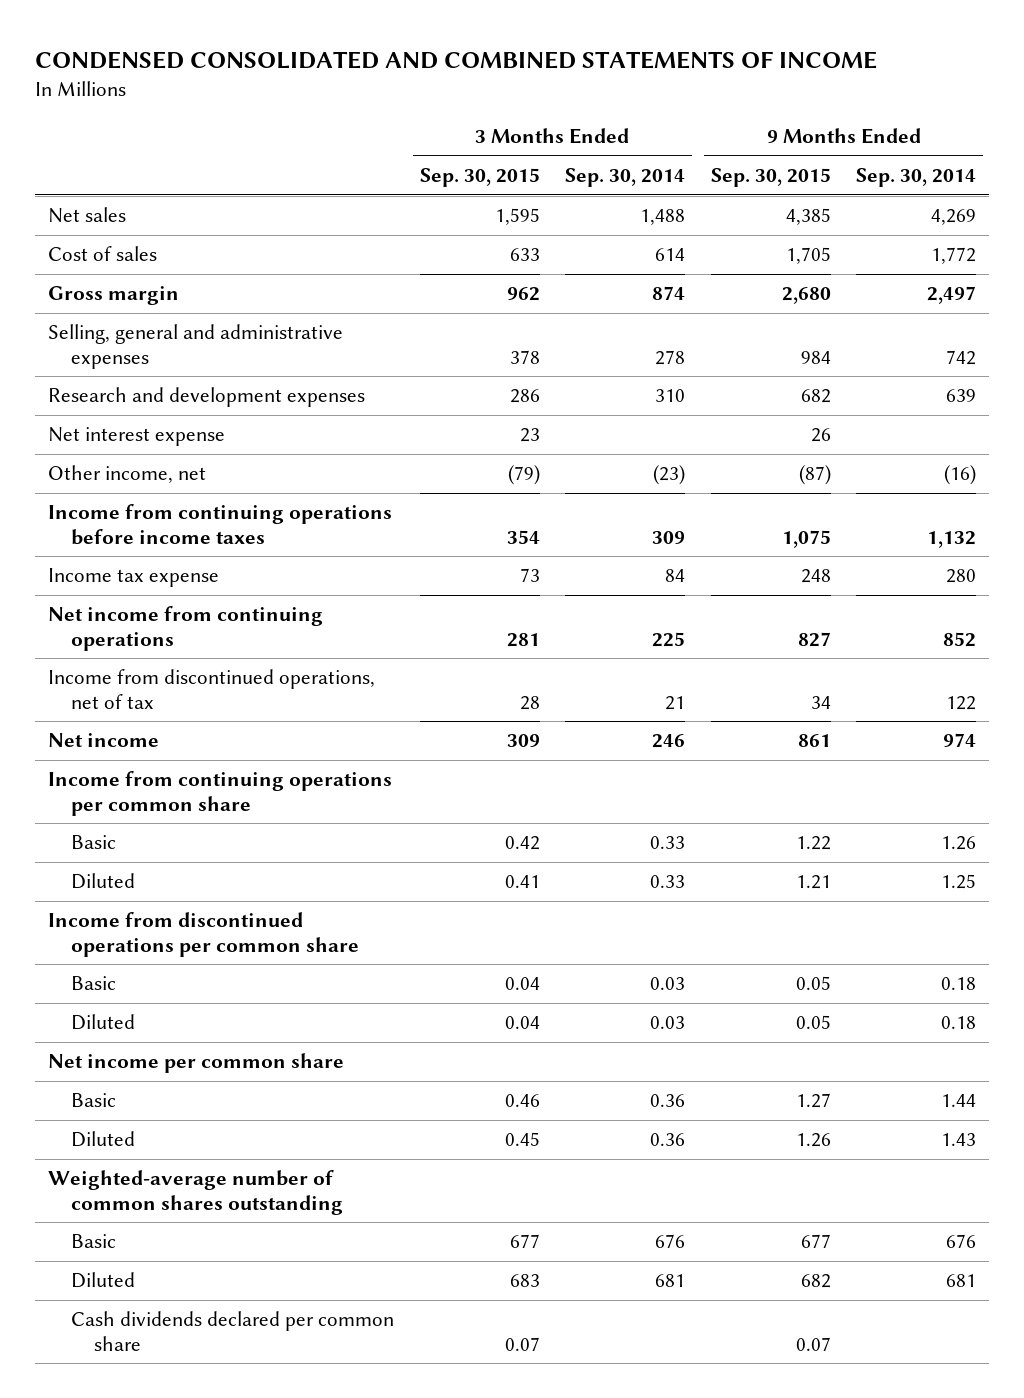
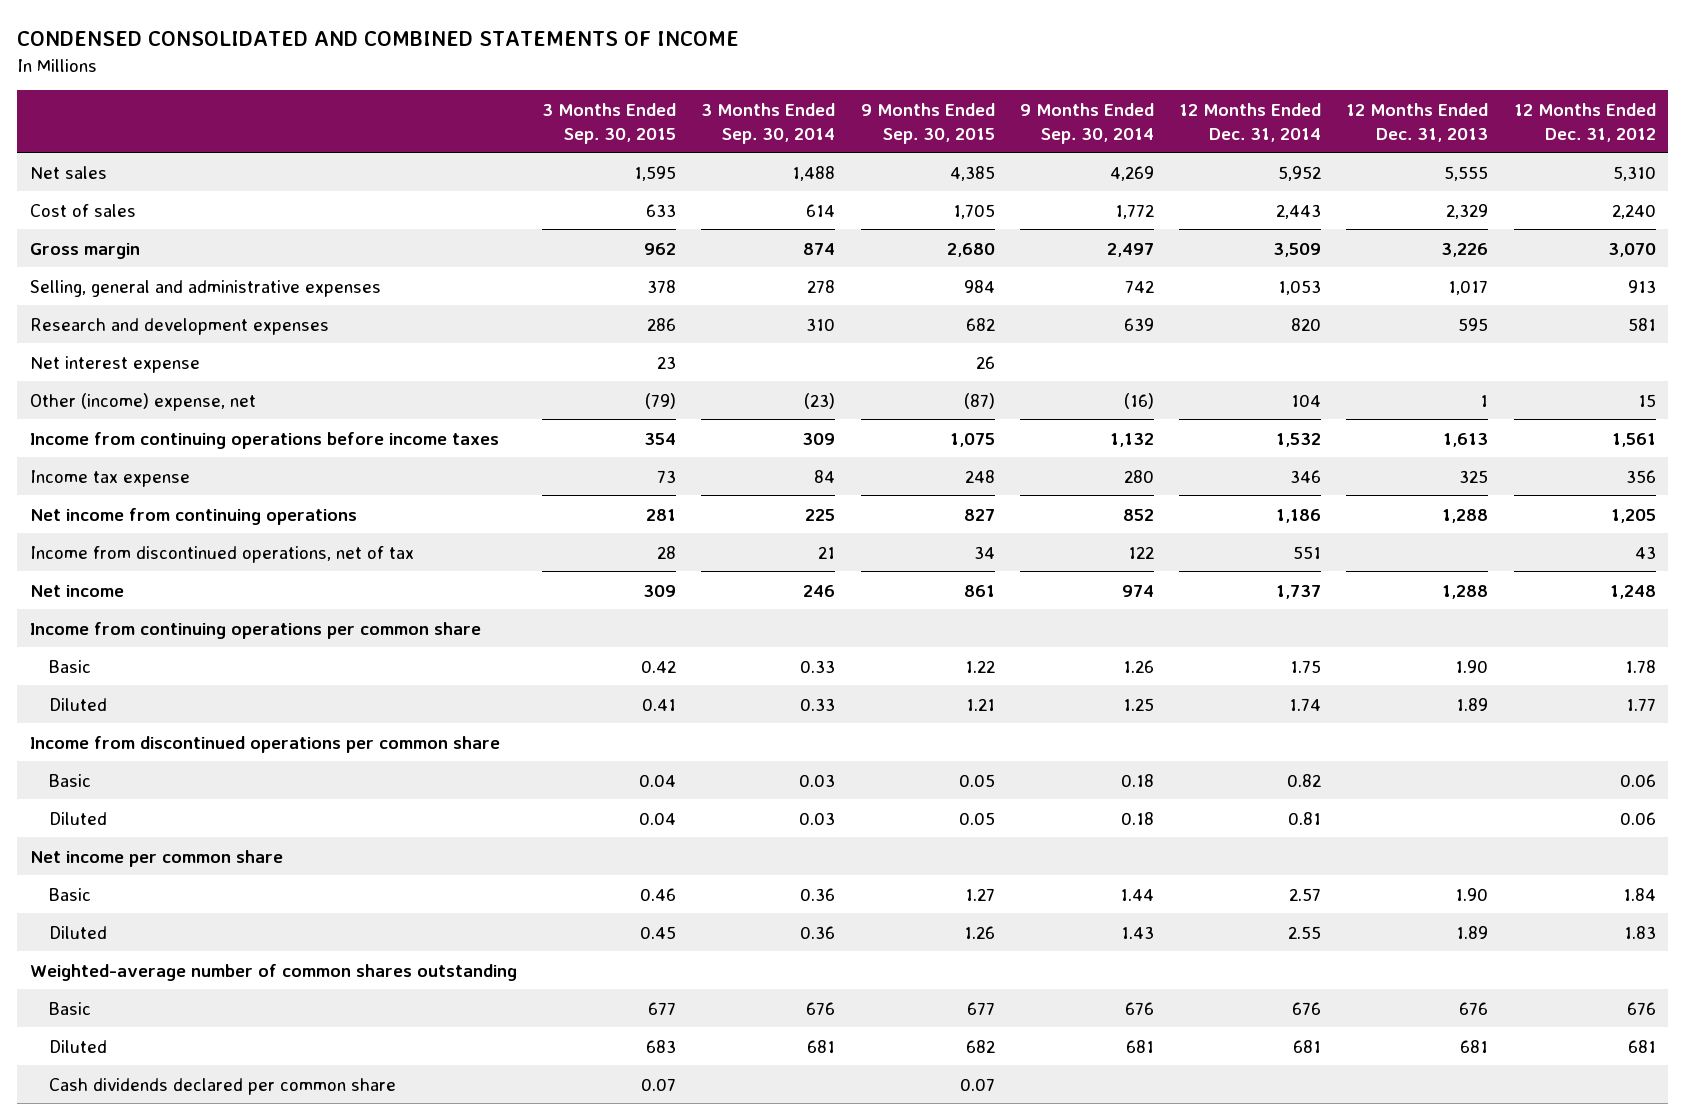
- | 3 Months Ended Sep. 30, 2015 | 3 Months Ended Sep. 30, 2014 | 9 Months Ended Sep. 30, 2015 | 9 Months Ended Sep. 30, 2014
+ | 3 Months Ended Sep. 30, 2015 | 3 Months Ended Sep. 30, 2014 | 9 Months Ended Sep. 30, 2015 | 9 Months Ended Sep. 30, 2014 | 12 Months Ended Dec. 31, 2014 | 12 Months Ended Dec. 31, 2013 | 12 Months Ended Dec. 31, 2012
- Other income, net | (79) | (23) | (87) | (16)
+ Other (income) expense, net | (79) | (23) | (87) | (16) | 104 | 1 | 15

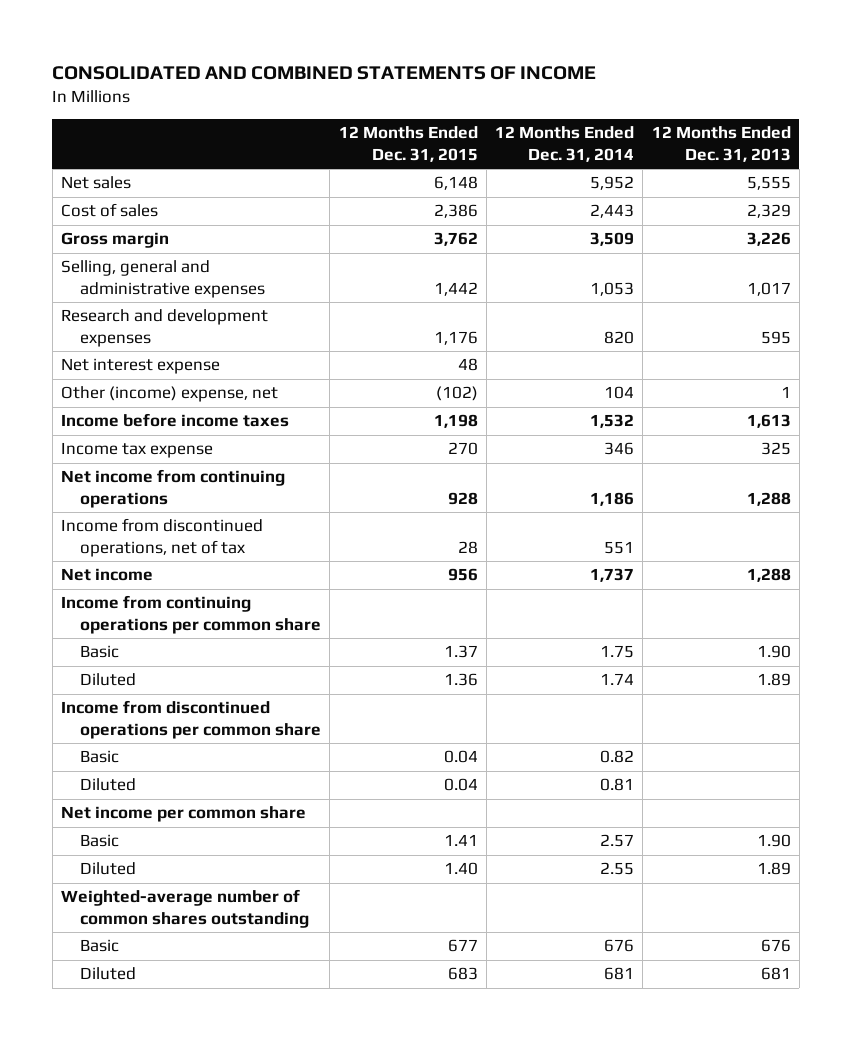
- CONDENSED CONSOLIDATED AND COMBINED STATEMENTS OF INCOME
+ CONSOLIDATED AND COMBINED STATEMENTS OF INCOME
- | 3 Months Ended Sep. 30, 2015 | 3 Months Ended Sep. 30, 2014 | 9 Months Ended Sep. 30, 2015 | 9 Months Ended Sep. 30, 2014 | 12 Months Ended Dec. 31, 2014 | 12 Months Ended Dec. 31, 2013 | 12 Months Ended Dec. 31, 2012
+ | 12 Months Ended Dec. 31, 2015 | 12 Months Ended Dec. 31, 2014 | 12 Months Ended Dec. 31, 2013
- Income from continuing operations before income taxes | 354 | 309 | 1,075 | 1,132 | 1,532 | 1,613 | 1,561
+ Income before income taxes | 1,198 | 1,532 | 1,613
- Cash dividends declared per common share | 0.07 | | 0.07 | | | |

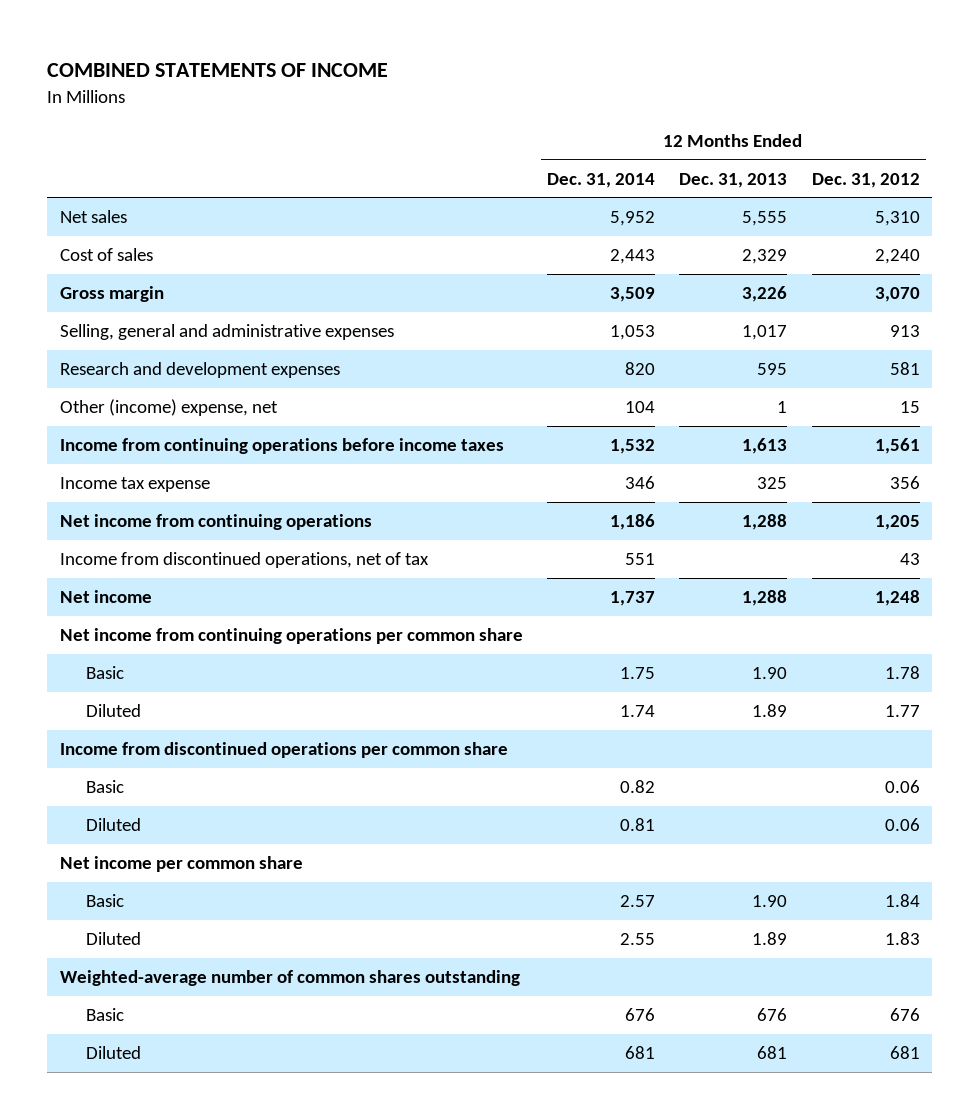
- CONSOLIDATED AND COMBINED STATEMENTS OF INCOME
+ COMBINED STATEMENTS OF INCOME
- | 12 Months Ended Dec. 31, 2015 | 12 Months Ended Dec. 31, 2014 | 12 Months Ended Dec. 31, 2013
+ | 12 Months Ended Dec. 31, 2014 | 12 Months Ended Dec. 31, 2013 | 12 Months Ended Dec. 31, 2012
- Net interest expense | 48 | |
- Income before income taxes | 1,198 | 1,532 | 1,613
+ Income from continuing operations before income taxes | 1,532 | 1,613 | 1,561
- Income from continuing operations per common share
+ Net income from continuing operations per common share

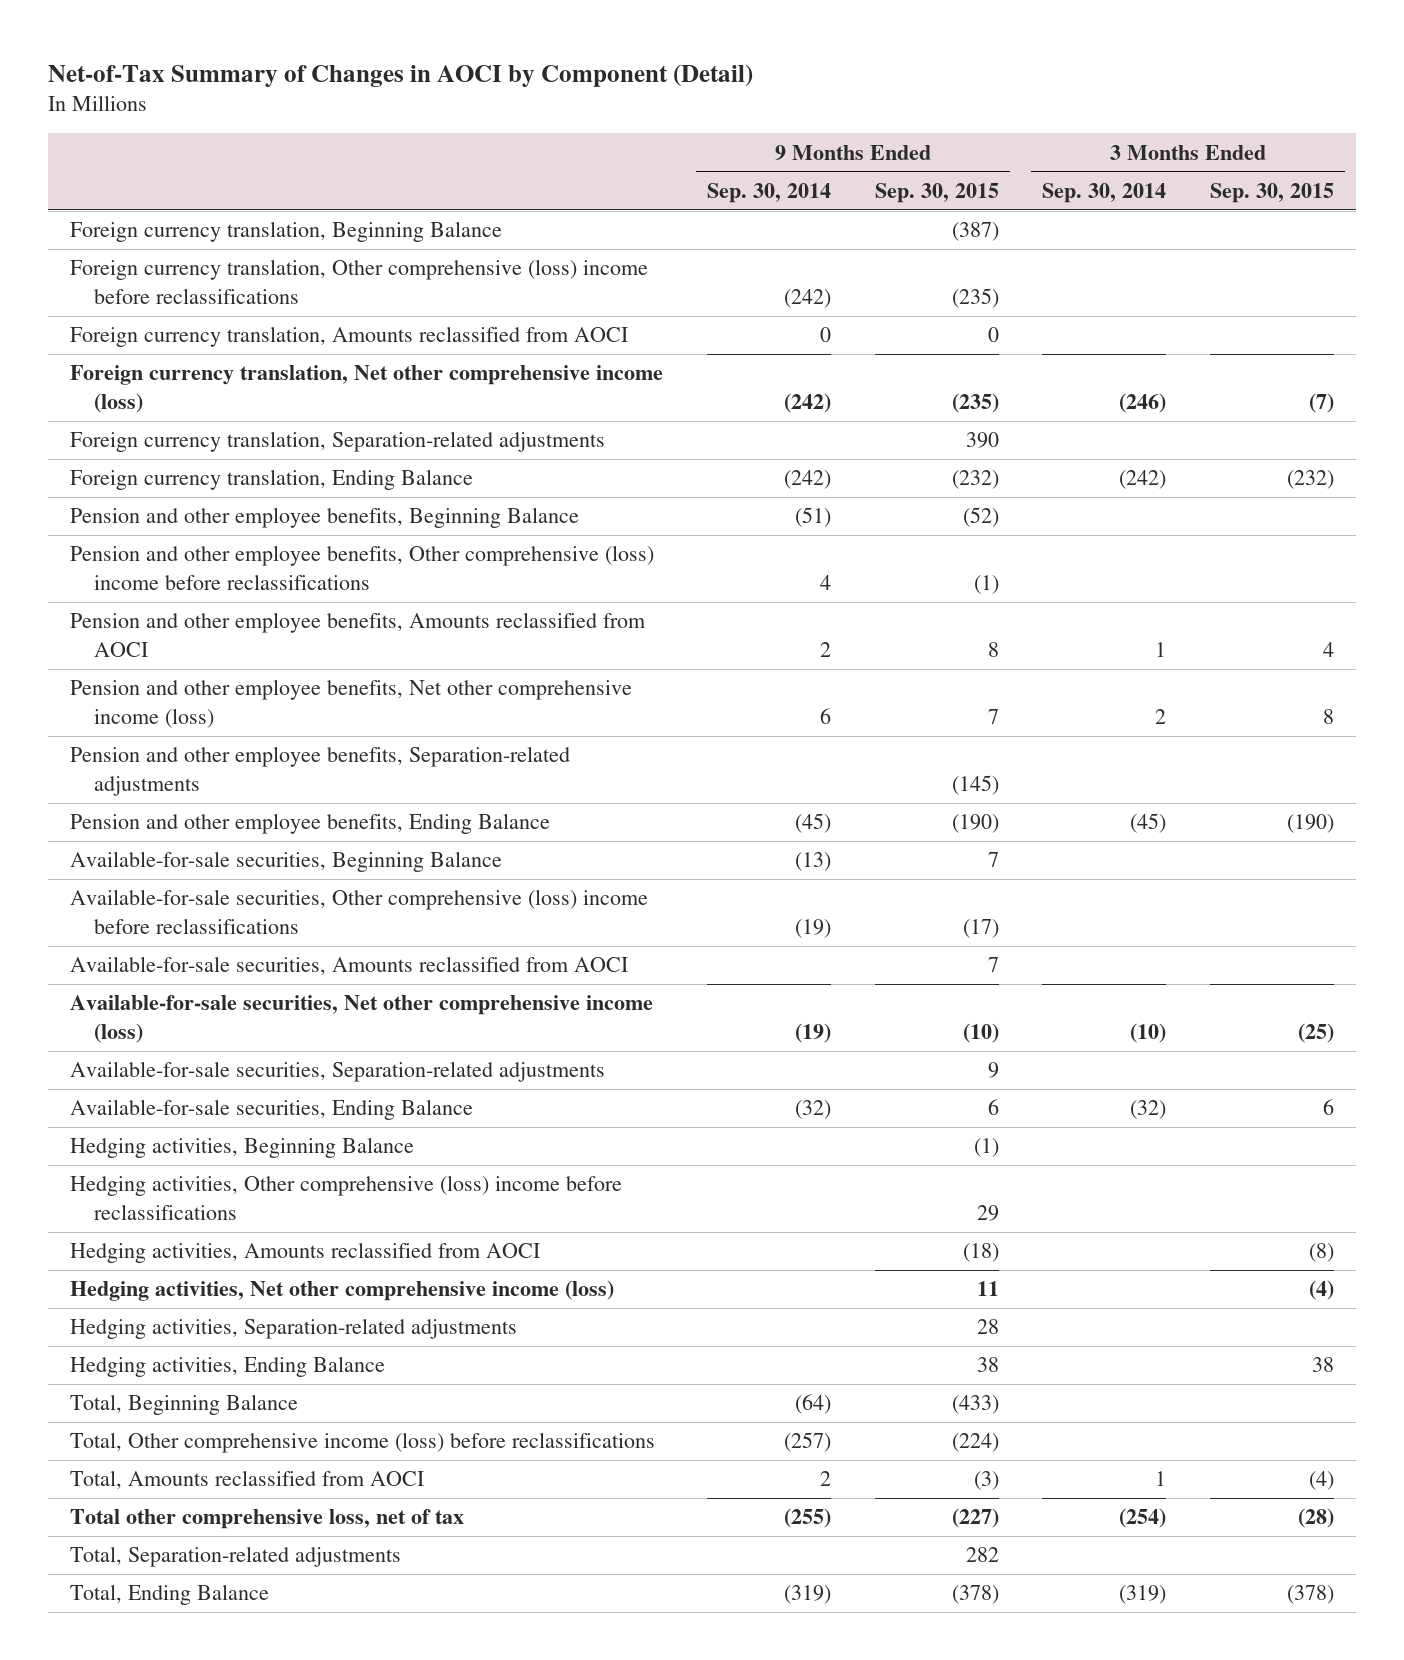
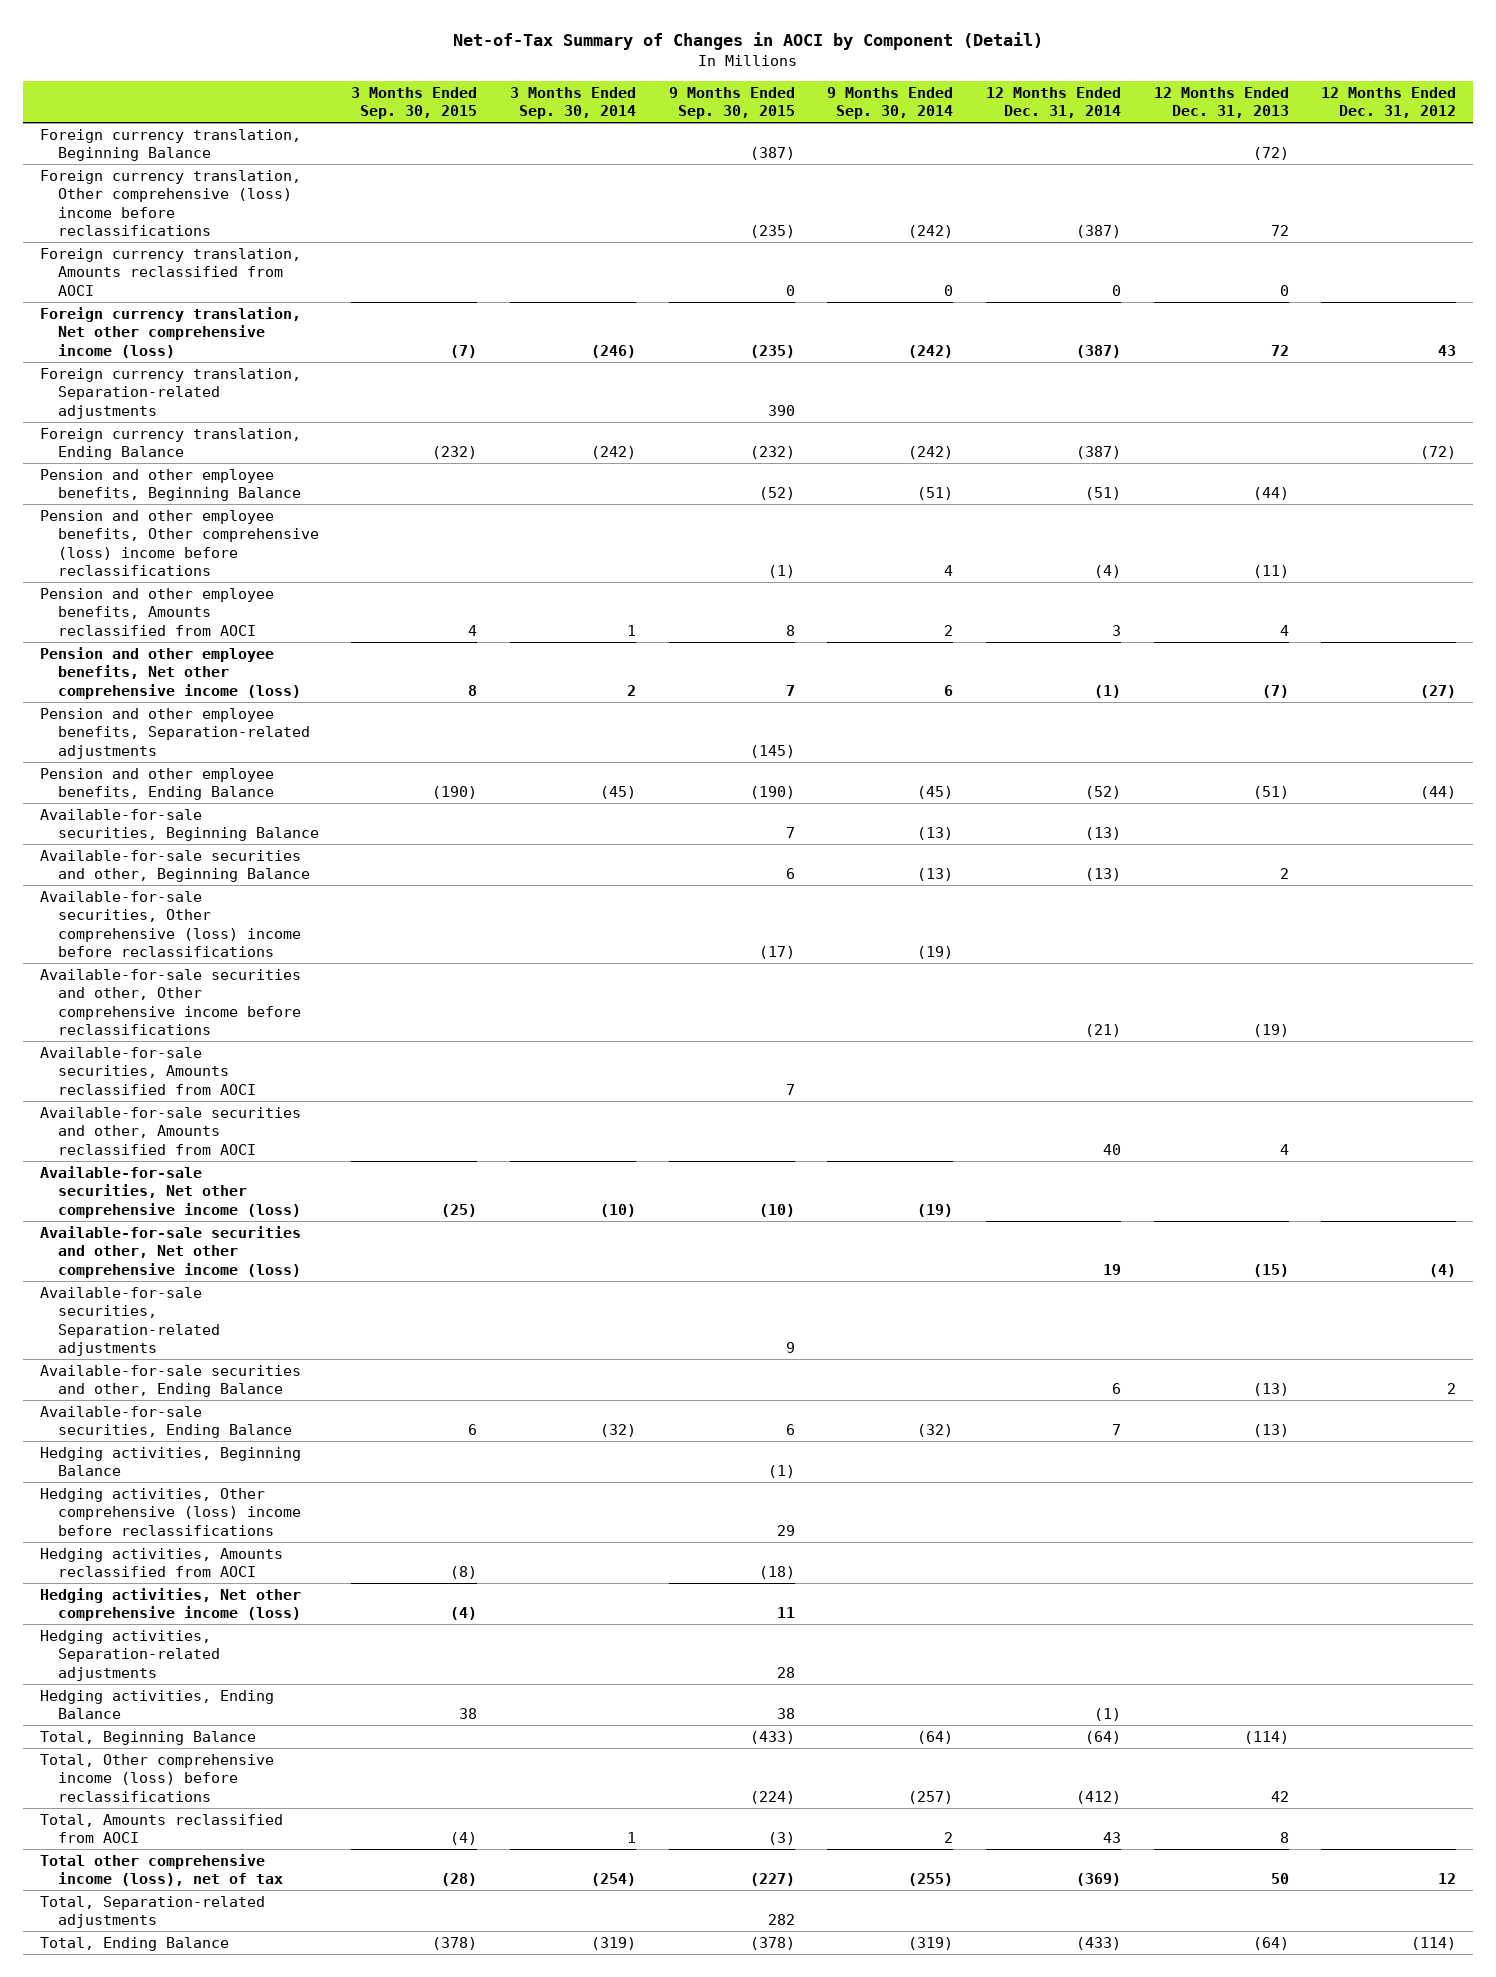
- | 9 Months Ended Sep. 30, 2014 | 9 Months Ended Sep. 30, 2015 | 3 Months Ended Sep. 30, 2014 | 3 Months Ended Sep. 30, 2015
+ | 3 Months Ended Sep. 30, 2015 | 3 Months Ended Sep. 30, 2014 | 9 Months Ended Sep. 30, 2015 | 9 Months Ended Sep. 30, 2014 | 12 Months Ended Dec. 31, 2014 | 12 Months Ended Dec. 31, 2013 | 12 Months Ended Dec. 31, 2012
+ Available-for-sale securities and other, Beginning Balance | | | 6 | (13) | (13) | 2 |
+ Available-for-sale securities and other, Other comprehensive income before reclassifications | | | | | (21) | (19) |
+ Available-for-sale securities and other, Amounts reclassified from AOCI | | | | | 40 | 4 |
+ Available-for-sale securities and other, Net other comprehensive income (loss) | | | | | 19 | (15) | (4)
+ Available-for-sale securities and other, Ending Balance | | | | | 6 | (13) | 2
- Total other comprehensive loss, net of tax | (255) | (227) | (254) | (28)
+ Total other comprehensive income (loss), net of tax | (28) | (254) | (227) | (255) | (369) | 50 | 12

